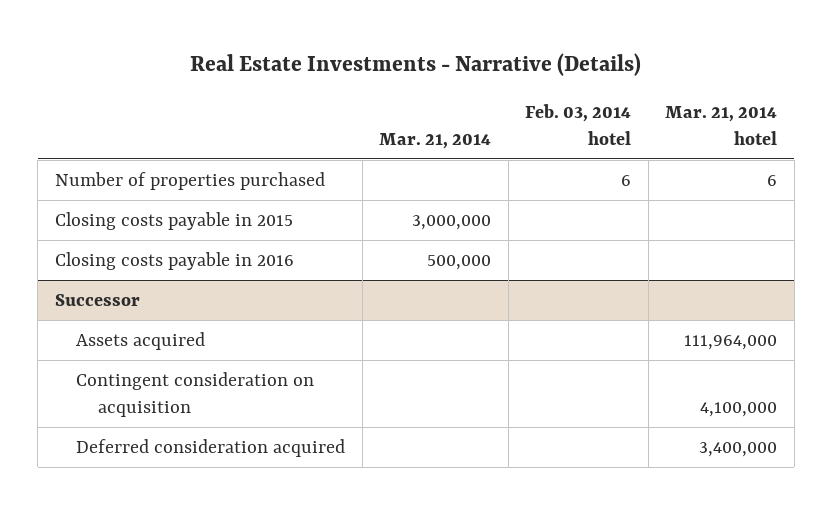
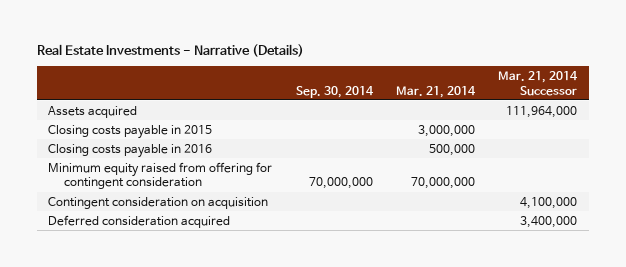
- | Mar. 21, 2014 | Feb. 03, 2014 hotel | Mar. 21, 2014 hotel
+ | Sep. 30, 2014 | Mar. 21, 2014 | Mar. 21, 2014 Successor
- Number of properties purchased | | 6 | 6
+ Assets acquired | | | 111,964,000
- Successor
- Assets acquired | | | 111,964,000
- Contingent consideration on acquisition | | | 4,100,000
- Deferred consideration acquired | | | 3,400,000
+ Minimum equity raised from offering for contingent consideration | 70,000,000 | 70,000,000 |
+ Contingent consideration on acquisition | | | 4,100,000
+ Deferred consideration acquired | | | 3,400,000

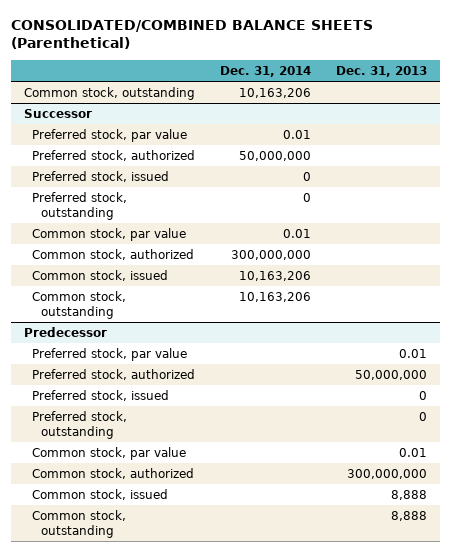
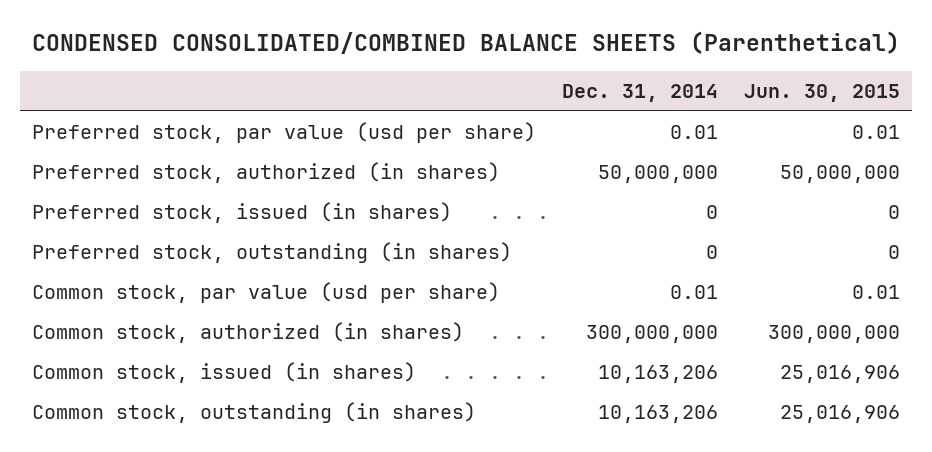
- CONSOLIDATED/COMBINED BALANCE SHEETS (Parenthetical)
+ CONDENSED CONSOLIDATED/COMBINED BALANCE SHEETS (Parenthetical)
- | Dec. 31, 2014 | Dec. 31, 2013
+ | Dec. 31, 2014 | Jun. 30, 2015
- Common stock, outstanding | 10,163,206 |
- Successor
- Preferred stock, par value | 0.01 |
- Preferred stock, authorized | 50,000,000 |
- Preferred stock, issued | 0 |
- Preferred stock, outstanding | 0 |
- Common stock, par value | 0.01 |
- Common stock, authorized | 300,000,000 |
- Common stock, issued | 10,163,206 |
- Common stock, outstanding | 10,163,206 |
- Predecessor
- Preferred stock, par value | | 0.01
- Preferred stock, authorized | | 50,000,000
- Preferred stock, issued | | 0
- Preferred stock, outstanding | | 0
- Common stock, par value | | 0.01
- Common stock, authorized | | 300,000,000
- Common stock, issued | | 8,888
- Common stock, outstanding | | 8,888
+ Preferred stock, par value (usd per share) | 0.01 | 0.01
+ Preferred stock, authorized (in shares) | 50,000,000 | 50,000,000
+ Preferred stock, issued (in shares) | 0 | 0
+ Preferred stock, outstanding (in shares) | 0 | 0
+ Common stock, par value (usd per share) | 0.01 | 0.01
+ Common stock, authorized (in shares) | 300,000,000 | 300,000,000
+ Common stock, issued (in shares) | 10,163,206 | 25,016,906
+ Common stock, outstanding (in shares) | 10,163,206 | 25,016,906

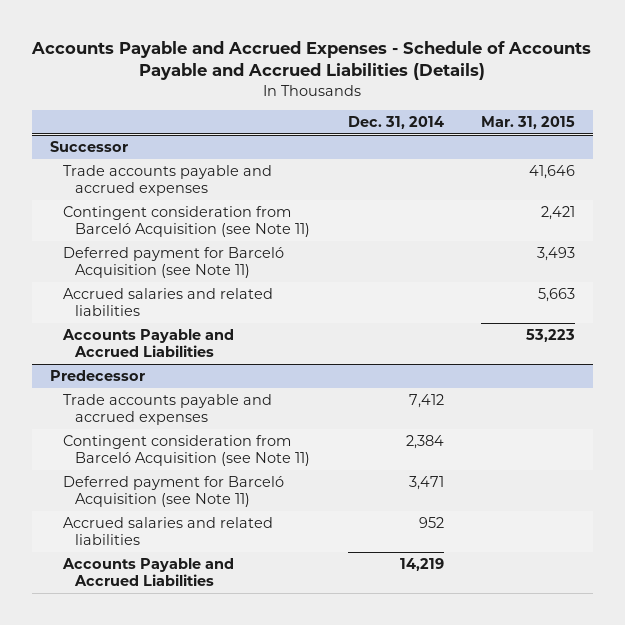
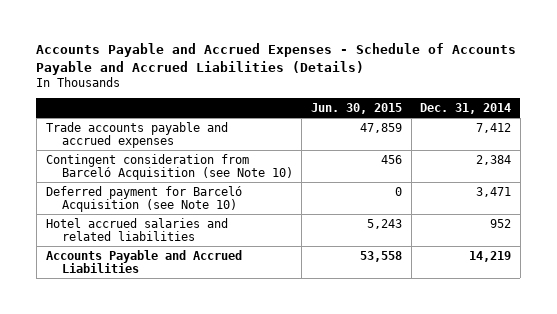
- | Dec. 31, 2014 | Mar. 31, 2015
+ | Jun. 30, 2015 | Dec. 31, 2014
- Successor
- Trade accounts payable and accrued expenses | | 41,646
- Contingent consideration from Barceló Acquisition (see Note 11) | | 2,421
- Deferred payment for Barceló Acquisition (see Note 11) | | 3,493
- Accrued salaries and related liabilities | | 5,663
- Accounts Payable and Accrued Liabilities | | 53,223
- Predecessor
- Contingent consideration from Barceló Acquisition (see Note 11) | 2,384 |
- Deferred payment for Barceló Acquisition (see Note 11) | 3,471 |
- Accrued salaries and related liabilities | 952 |
+ Contingent consideration from Barceló Acquisition (see Note 10) | 456 | 2,384
+ Deferred payment for Barceló Acquisition (see Note 10) | 0 | 3,471
+ Hotel accrued salaries and related liabilities | 5,243 | 952

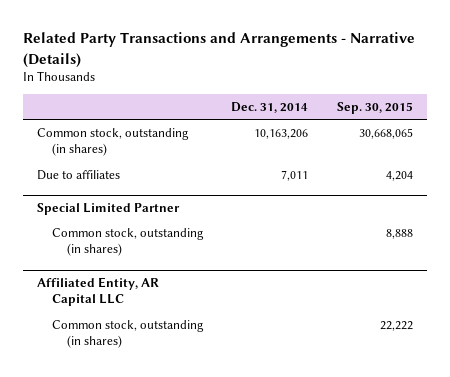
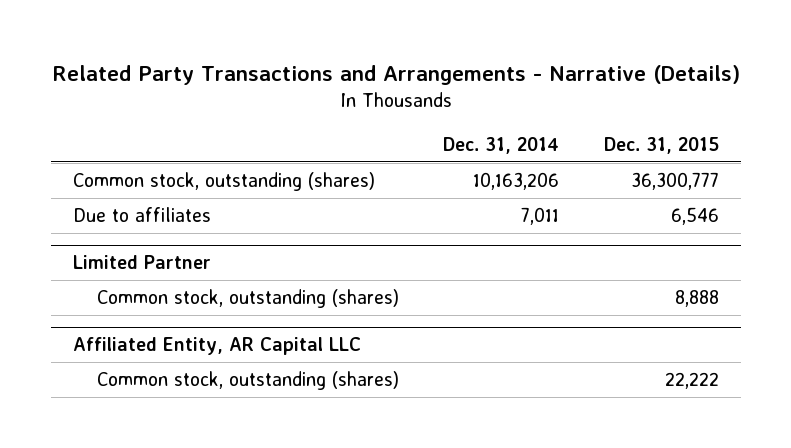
- | Dec. 31, 2014 | Sep. 30, 2015
+ | Dec. 31, 2014 | Dec. 31, 2015
- Common stock, outstanding (in shares) | 10,163,206 | 30,668,065
+ Common stock, outstanding (shares) | 10,163,206 | 36,300,777
- Special Limited Partner
- Common stock, outstanding (in shares) | | 8,888
+ Limited Partner
+ Common stock, outstanding (shares) | | 8,888
@ Affiliated Entity, AR Capital LLC
- Common stock, outstanding (in shares) | | 22,222
+ Common stock, outstanding (shares) | | 22,222

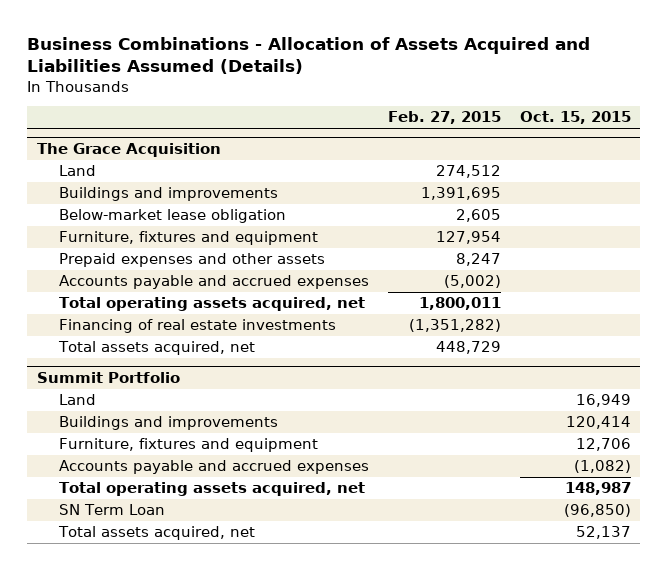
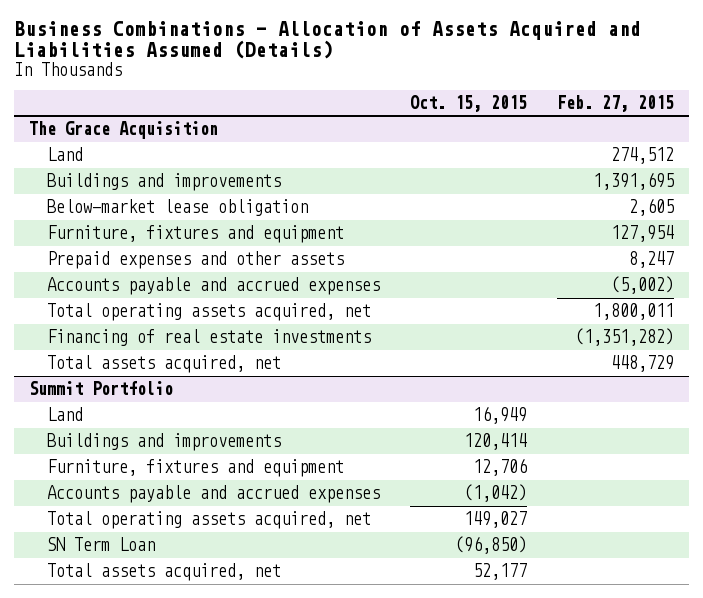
- | Feb. 27, 2015 | Oct. 15, 2015
+ | Oct. 15, 2015 | Feb. 27, 2015
@ Summit Portfolio
- Accounts payable and accrued expenses | | (1,082)
- Total operating assets acquired, net | | 148,987
+ Accounts payable and accrued expenses | (1,042) |
+ Total operating assets acquired, net | 149,027 |
- Total assets acquired, net | | 52,137
+ Total assets acquired, net | 52,177 |

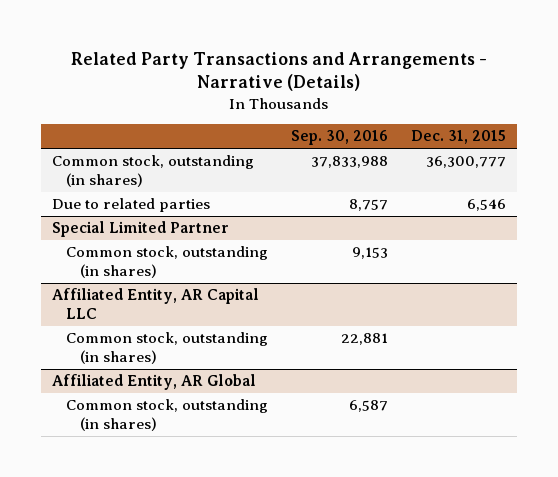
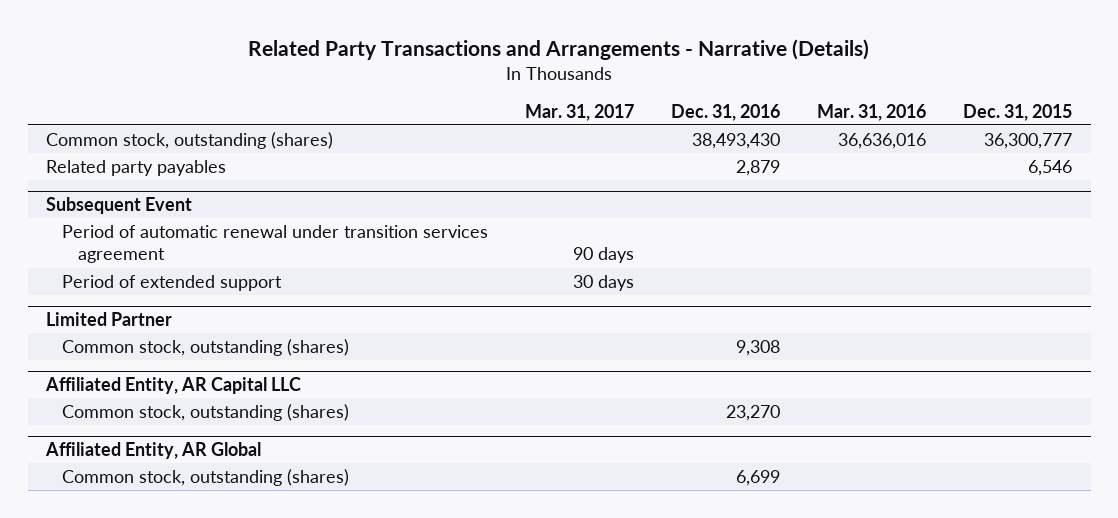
- | Sep. 30, 2016 | Dec. 31, 2015
+ | Mar. 31, 2017 | Dec. 31, 2016 | Mar. 31, 2016 | Dec. 31, 2015
- Common stock, outstanding (in shares) | 37,833,988 | 36,300,777
- Due to related parties | 8,757 | 6,546
- Special Limited Partner
- Common stock, outstanding (in shares) | 9,153 |
+ Common stock, outstanding (shares) | | 38,493,430 | 36,636,016 | 36,300,777
+ Related party payables | | 2,879 | | 6,546
+ Subsequent Event
+ Period of automatic renewal under transition services agreement | 90 days | | |
+ Period of extended support | 30 days | | |
+ Limited Partner
+ Common stock, outstanding (shares) | | 9,308 | |
@ Affiliated Entity, AR Capital LLC
- Common stock, outstanding (in shares) | 22,881 |
+ Common stock, outstanding (shares) | | 23,270 | |
@ Affiliated Entity, AR Global
- Common stock, outstanding (in shares) | 6,587 |
+ Common stock, outstanding (shares) | | 6,699 | |

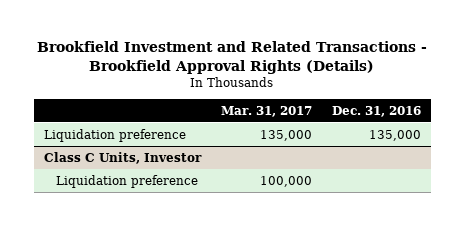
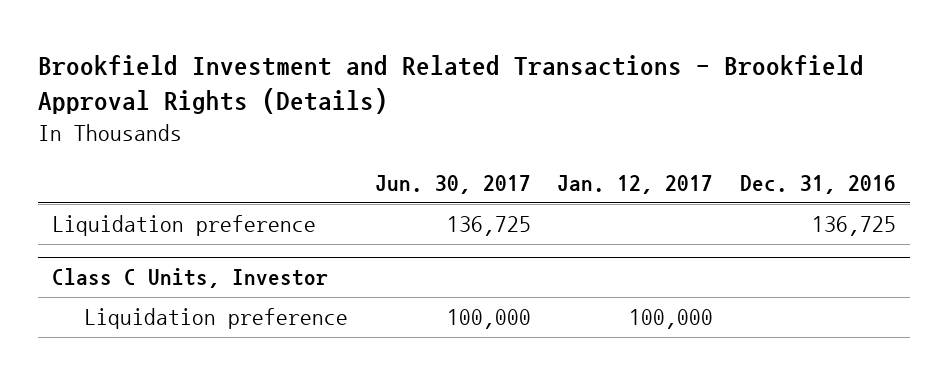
- | Mar. 31, 2017 | Dec. 31, 2016
+ | Jun. 30, 2017 | Jan. 12, 2017 | Dec. 31, 2016
- Liquidation preference | 135,000 | 135,000
+ Liquidation preference | 136,725 | | 136,725

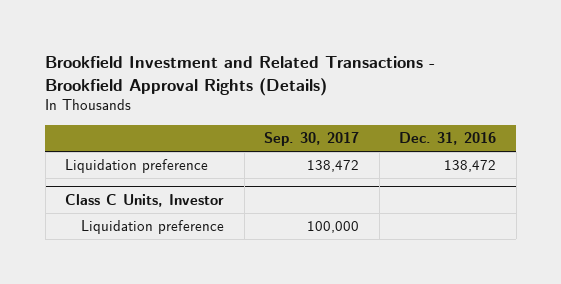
- | Jun. 30, 2017 | Jan. 12, 2017 | Dec. 31, 2016
+ | Sep. 30, 2017 | Dec. 31, 2016
- Liquidation preference | 136,725 | | 136,725
+ Liquidation preference | 138,472 | 138,472

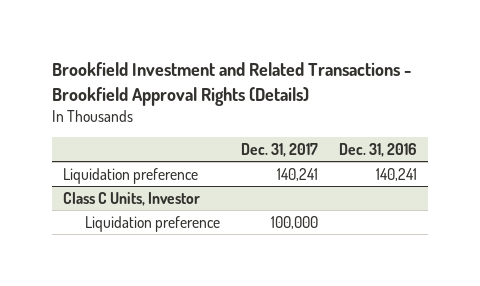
- | Sep. 30, 2017 | Dec. 31, 2016
+ | Dec. 31, 2017 | Dec. 31, 2016
- Liquidation preference | 138,472 | 138,472
+ Liquidation preference | 140,241 | 140,241

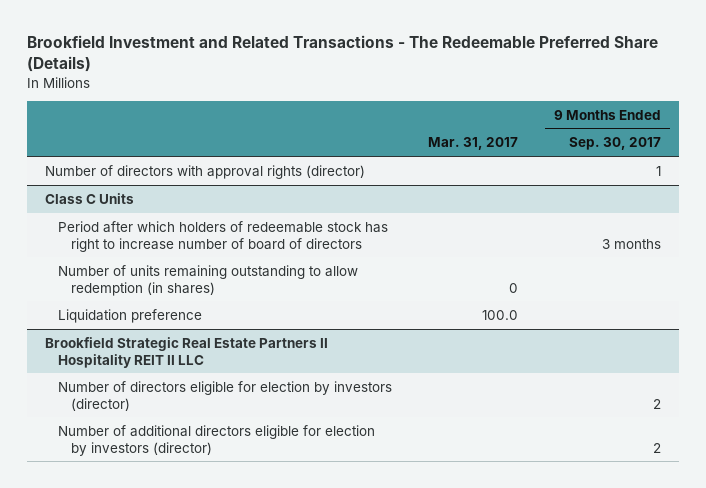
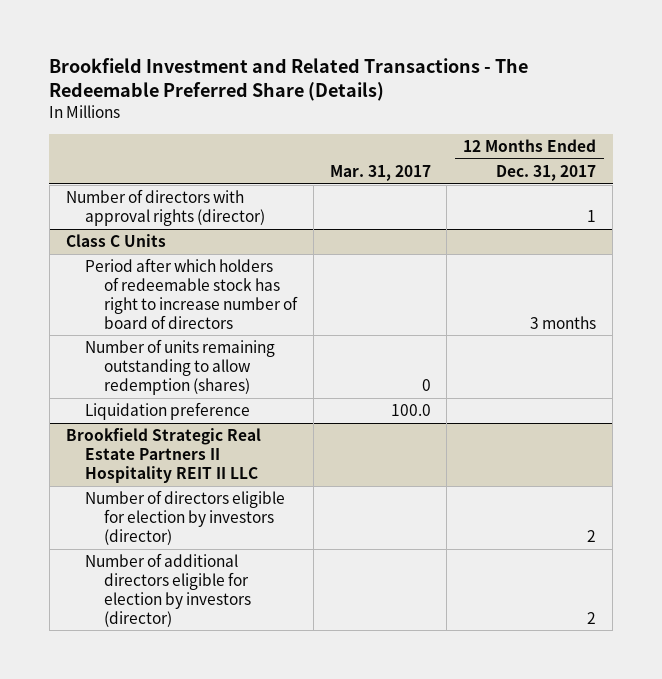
- | Mar. 31, 2017 | 9 Months Ended Sep. 30, 2017
+ | Mar. 31, 2017 | 12 Months Ended Dec. 31, 2017
@ Class C Units
- Number of units remaining outstanding to allow redemption (in shares) | 0 |
+ Number of units remaining outstanding to allow redemption (shares) | 0 |

